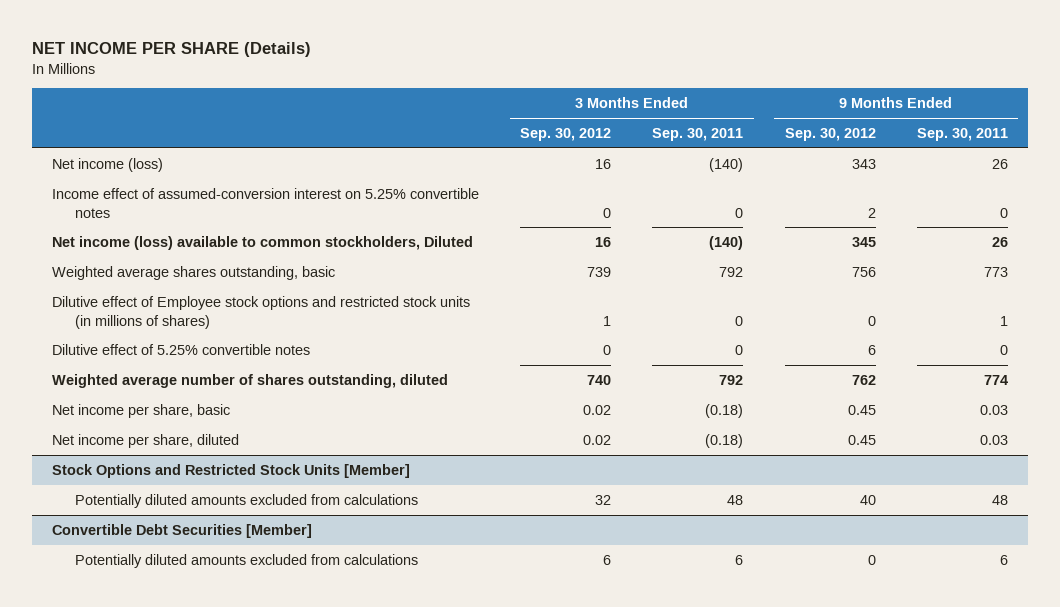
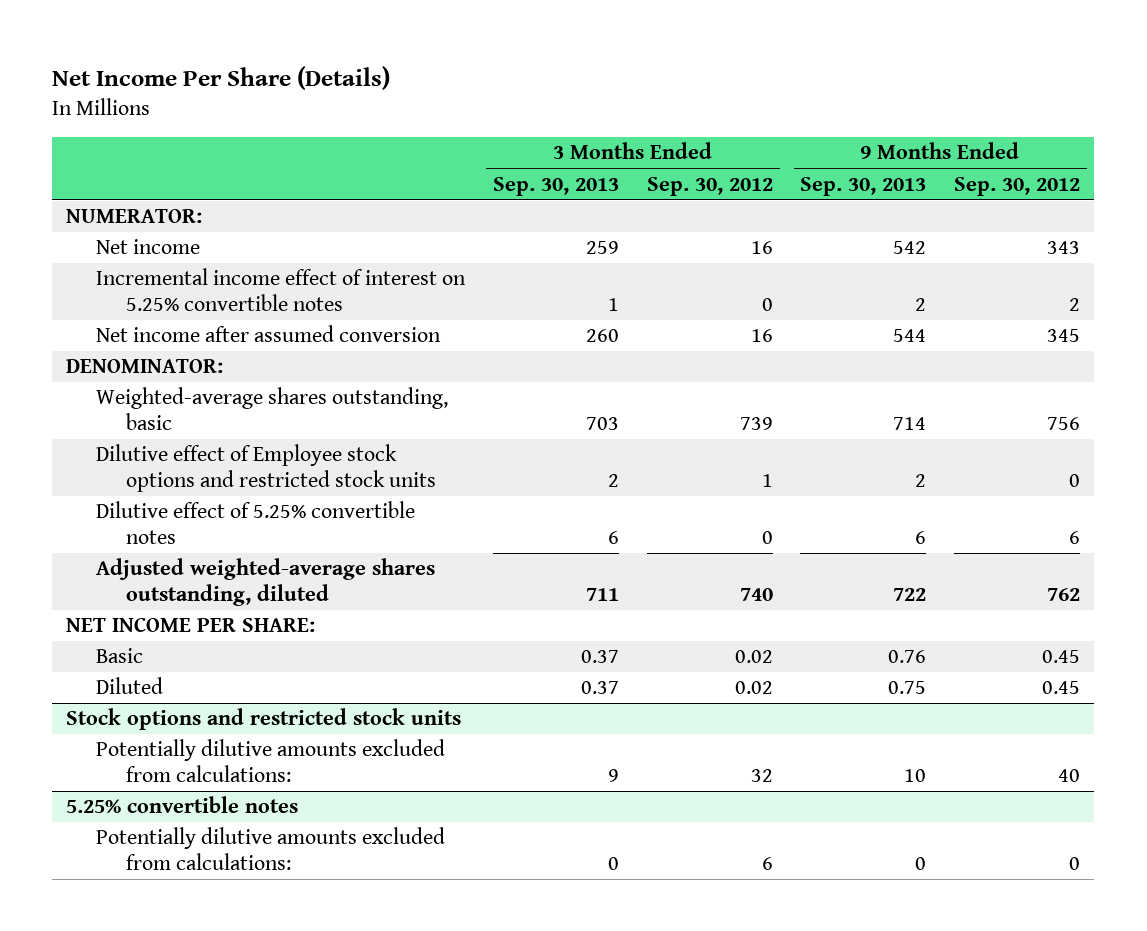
- NET INCOME PER SHARE (Details)
+ Net Income Per Share (Details)
- | 3 Months Ended Sep. 30, 2012 | 3 Months Ended Sep. 30, 2011 | 9 Months Ended Sep. 30, 2012 | 9 Months Ended Sep. 30, 2011
+ | 3 Months Ended Sep. 30, 2013 | 3 Months Ended Sep. 30, 2012 | 9 Months Ended Sep. 30, 2013 | 9 Months Ended Sep. 30, 2012
- Net income (loss) | 16 | (140) | 343 | 26
- Income effect of assumed-conversion interest on 5.25% convertible notes | 0 | 0 | 2 | 0
- Net income (loss) available to common stockholders, Diluted | 16 | (140) | 345 | 26
- Weighted average shares outstanding, basic | 739 | 792 | 756 | 773
- Dilutive effect of Employee stock options and restricted stock units (in millions of shares) | 1 | 0 | 0 | 1
+ NUMERATOR:
+ Net income | 259 | 16 | 542 | 343
+ Incremental income effect of interest on 5.25% convertible notes | 1 | 0 | 2 | 2
+ Net income after assumed conversion | 260 | 16 | 544 | 345
+ DENOMINATOR:
+ Weighted-average shares outstanding, basic | 703 | 739 | 714 | 756
+ Dilutive effect of Employee stock options and restricted stock units | 2 | 1 | 2 | 0
- Weighted average number of shares outstanding, diluted | 740 | 792 | 762 | 774
- Net income per share, basic | 0.02 | (0.18) | 0.45 | 0.03
- Net income per share, diluted | 0.02 | (0.18) | 0.45 | 0.03
- Stock Options and Restricted Stock Units [Member]
- Potentially diluted amounts excluded from calculations | 32 | 48 | 40 | 48
- Convertible Debt Securities [Member]
- Potentially diluted amounts excluded from calculations | 6 | 6 | 0 | 6
+ Adjusted weighted-average shares outstanding, diluted | 711 | 740 | 722 | 762
+ NET INCOME PER SHARE:
+ Basic | 0.37 | 0.02 | 0.76 | 0.45
+ Diluted | 0.37 | 0.02 | 0.75 | 0.45
+ Stock options and restricted stock units
+ Potentially dilutive amounts excluded from calculations: | 9 | 32 | 10 | 40
+ 5.25% convertible notes
+ Potentially dilutive amounts excluded from calculations: | 0 | 6 | 0 | 0

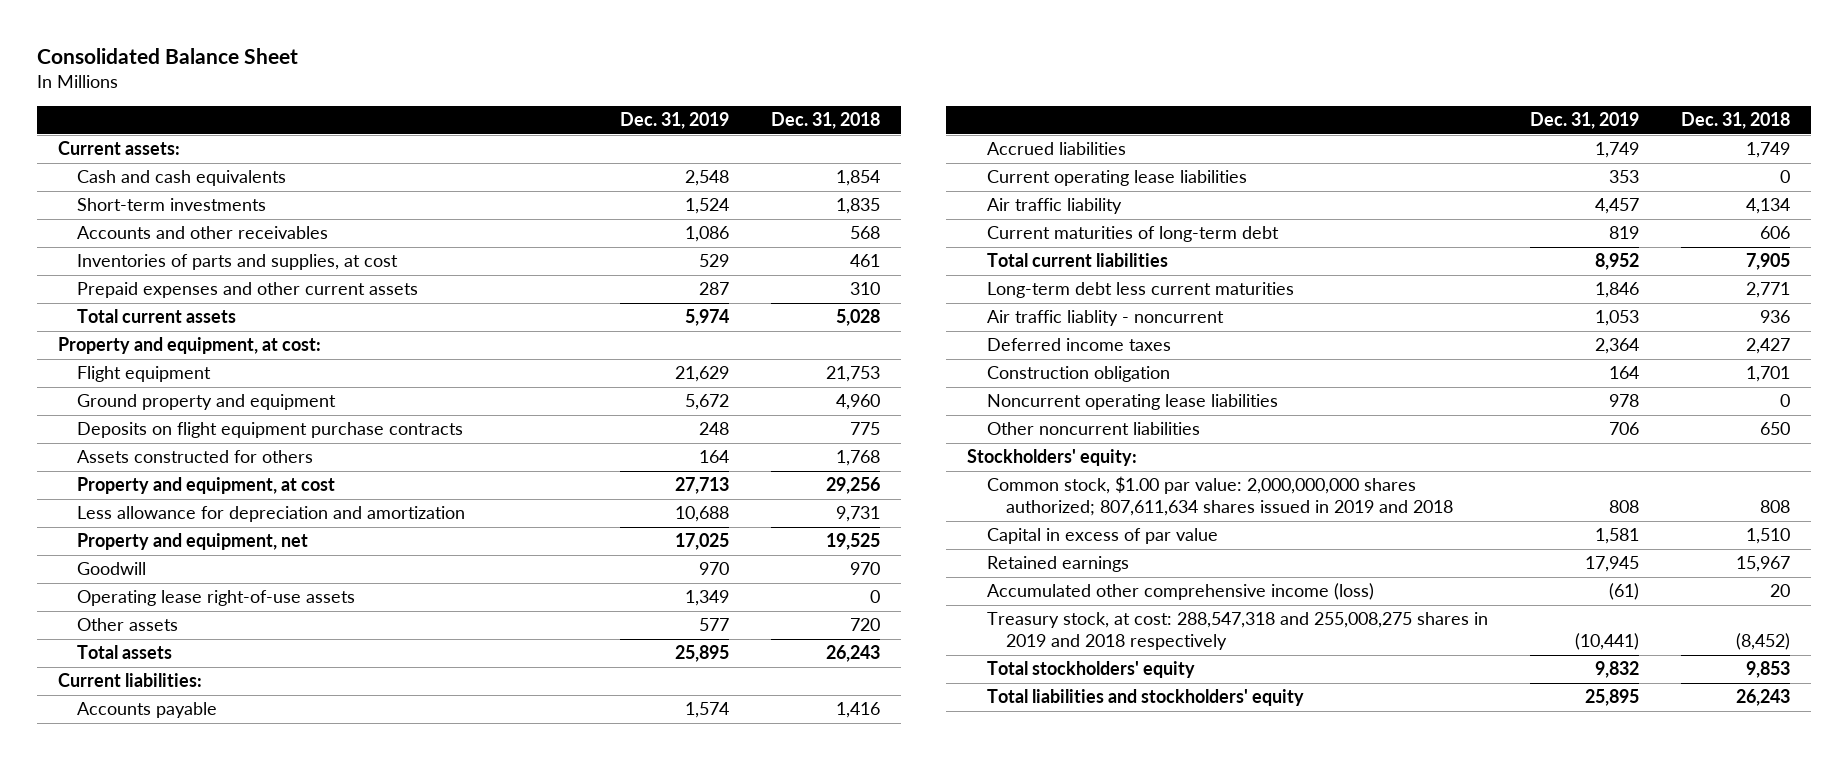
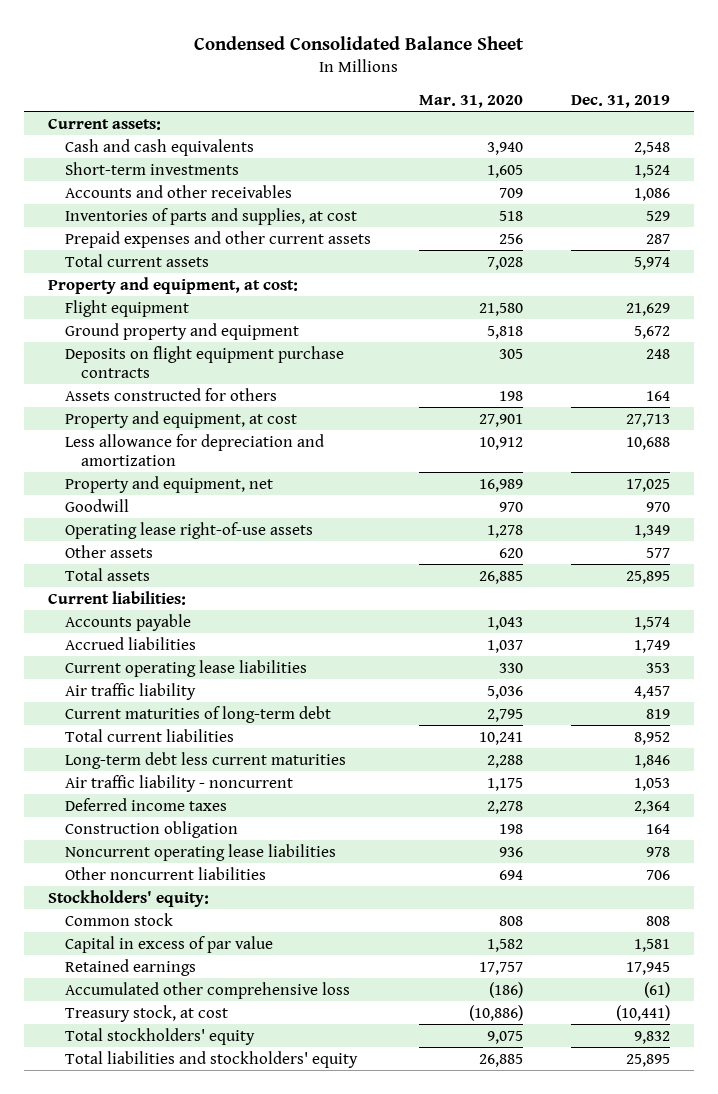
- Consolidated Balance Sheet
+ Condensed Consolidated Balance Sheet
- | Dec. 31, 2019 | Dec. 31, 2018
+ | Mar. 31, 2020 | Dec. 31, 2019
- Air traffic liablity - noncurrent | 1,053 | 936
+ Air traffic liability - noncurrent | 1,175 | 1,053
- Common stock, $1.00 par value: 2,000,000,000 shares authorized; 807,611,634 shares issued in 2019 and 2018 | 808 | 808
+ Common stock | 808 | 808
- Accumulated other comprehensive income (loss) | (61) | 20
- Treasury stock, at cost: 288,547,318 and 255,008,275 shares in 2019 and 2018 respectively | (10,441) | (8,452)
+ Accumulated other comprehensive loss | (186) | (61)
+ Treasury stock, at cost | (10,886) | (10,441)

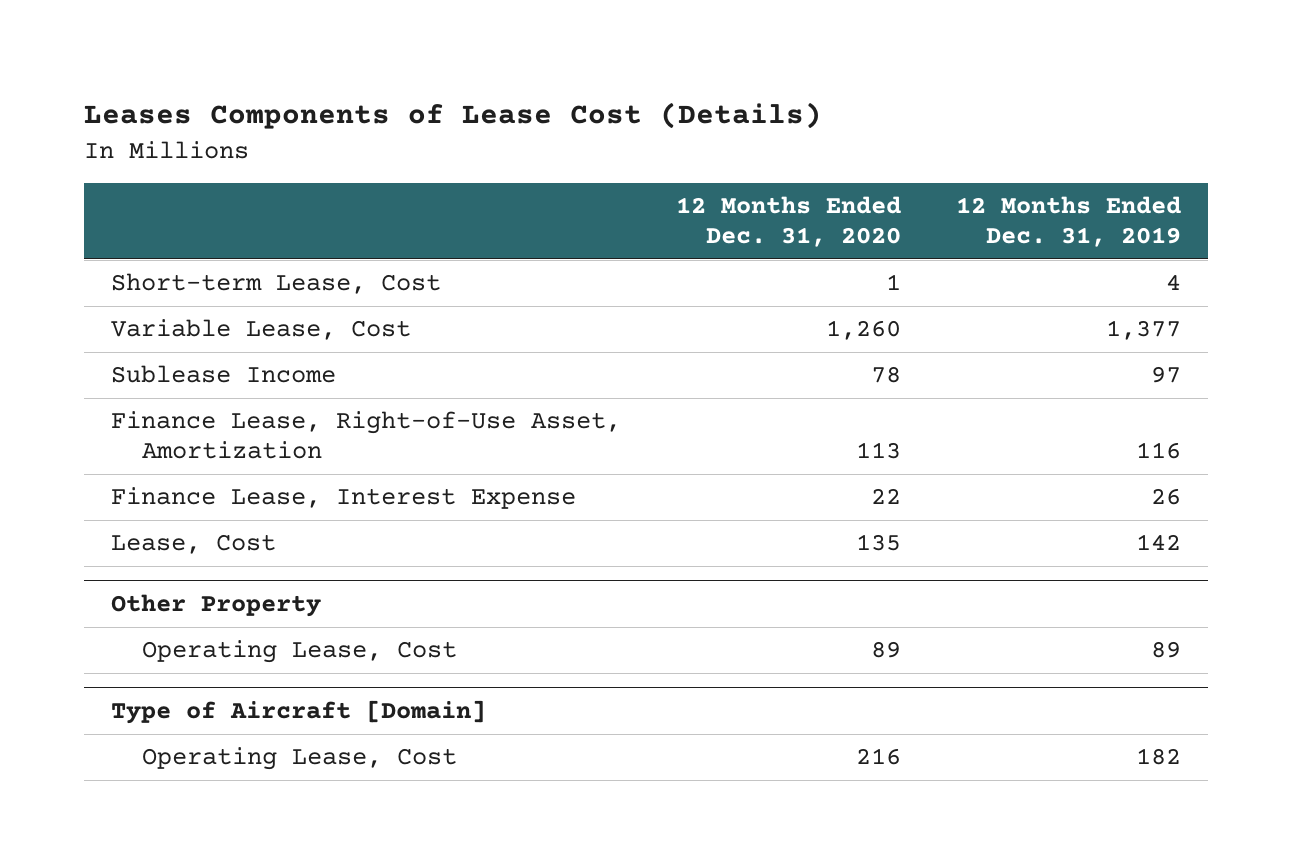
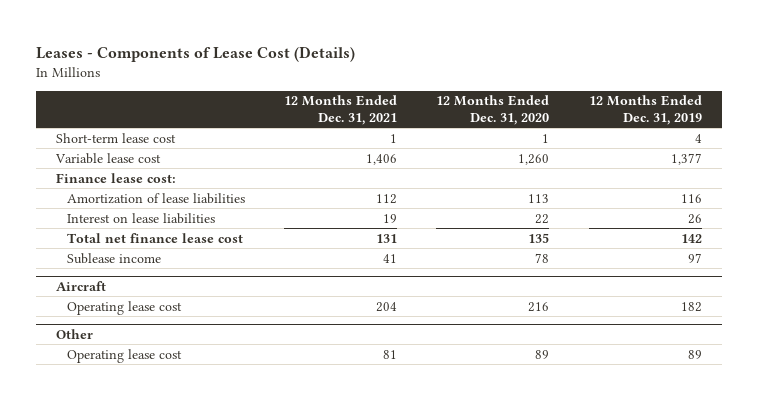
- Leases Components of Lease Cost (Details)
+ Leases - Components of Lease Cost (Details)
- | 12 Months Ended Dec. 31, 2020 | 12 Months Ended Dec. 31, 2019
+ | 12 Months Ended Dec. 31, 2021 | 12 Months Ended Dec. 31, 2020 | 12 Months Ended Dec. 31, 2019
- Short-term Lease, Cost | 1 | 4
- Variable Lease, Cost | 1,260 | 1,377
- Sublease Income | 78 | 97
- Finance Lease, Right-of-Use Asset, Amortization | 113 | 116
- Finance Lease, Interest Expense | 22 | 26
- Lease, Cost | 135 | 142
- Other Property
- Operating Lease, Cost | 89 | 89
- Type of Aircraft [Domain]
- Operating Lease, Cost | 216 | 182
+ Short-term lease cost | 1 | 1 | 4
+ Variable lease cost | 1,406 | 1,260 | 1,377
+ Finance lease cost:
+ Amortization of lease liabilities | 112 | 113 | 116
+ Interest on lease liabilities | 19 | 22 | 26
+ Total net finance lease cost | 131 | 135 | 142
+ Sublease income | 41 | 78 | 97
+ Aircraft
+ Operating lease cost | 204 | 216 | 182
+ Other
+ Operating lease cost | 81 | 89 | 89

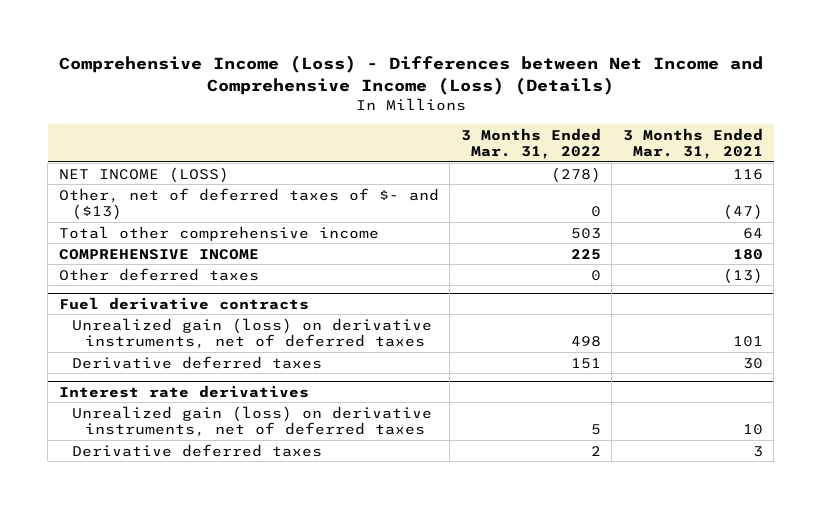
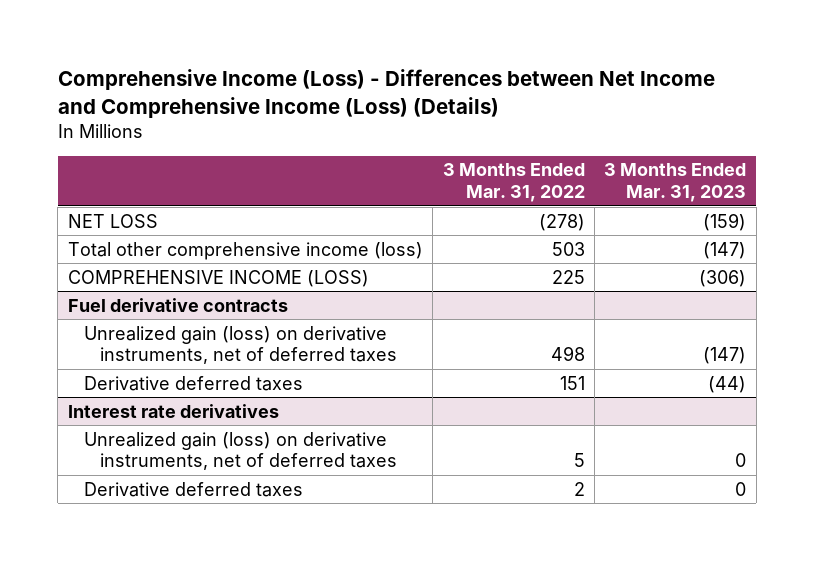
- | 3 Months Ended Mar. 31, 2022 | 3 Months Ended Mar. 31, 2021
+ | 3 Months Ended Mar. 31, 2022 | 3 Months Ended Mar. 31, 2023
- NET INCOME (LOSS) | (278) | 116
- Other, net of deferred taxes of $- and ($13) | 0 | (47)
- Total other comprehensive income | 503 | 64
- COMPREHENSIVE INCOME | 225 | 180
- Other deferred taxes | 0 | (13)
+ NET LOSS | (278) | (159)
+ Total other comprehensive income (loss) | 503 | (147)
+ COMPREHENSIVE INCOME (LOSS) | 225 | (306)

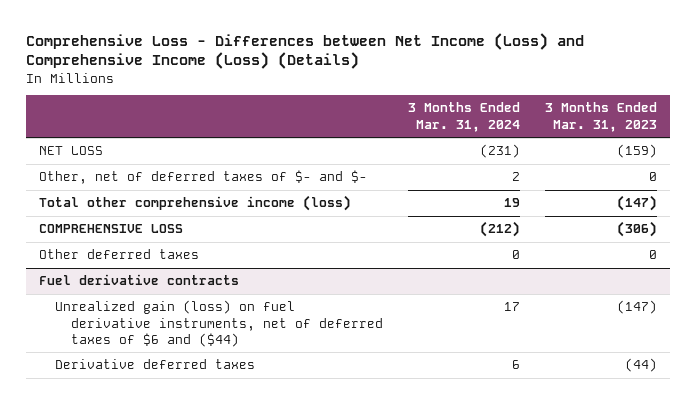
- Comprehensive Income (Loss) - Differences between Net Income and Comprehensive Income (Loss) (Details)
+ Comprehensive Loss - Differences between Net Income (Loss) and Comprehensive Income (Loss) (Details)
- | 3 Months Ended Mar. 31, 2022 | 3 Months Ended Mar. 31, 2023
+ | 3 Months Ended Mar. 31, 2024 | 3 Months Ended Mar. 31, 2023
+ Other, net of deferred taxes of $- and $- | 2 | 0
- COMPREHENSIVE INCOME (LOSS) | 225 | (306)
+ COMPREHENSIVE LOSS | (212) | (306)
+ Other deferred taxes | 0 | 0
@ Fuel derivative contracts
- Unrealized gain (loss) on derivative instruments, net of deferred taxes | 498 | (147)
+ Unrealized gain (loss) on fuel derivative instruments, net of deferred taxes of $6 and ($44) | 17 | (147)
- Interest rate derivatives
- Unrealized gain (loss) on derivative instruments, net of deferred taxes | 5 | 0
- Derivative deferred taxes | 2 | 0

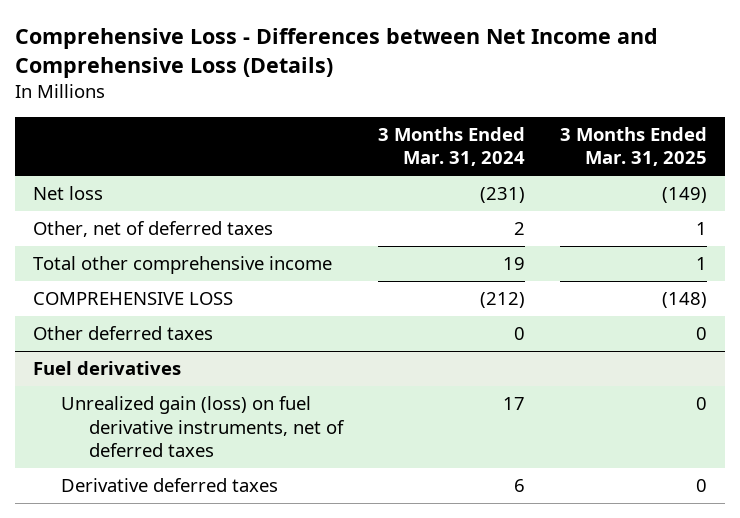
- Comprehensive Loss - Differences between Net Income (Loss) and Comprehensive Income (Loss) (Details)
+ Comprehensive Loss - Differences between Net Income and Comprehensive Loss (Details)
- | 3 Months Ended Mar. 31, 2024 | 3 Months Ended Mar. 31, 2023
+ | 3 Months Ended Mar. 31, 2024 | 3 Months Ended Mar. 31, 2025
- NET LOSS | (231) | (159)
- Other, net of deferred taxes of $- and $- | 2 | 0
- Total other comprehensive income (loss) | 19 | (147)
+ Net loss | (231) | (149)
+ Other, net of deferred taxes | 2 | 1
+ Total other comprehensive income | 19 | 1
- Fuel derivative contracts
- Unrealized gain (loss) on fuel derivative instruments, net of deferred taxes of $6 and ($44) | 17 | (147)
+ Fuel derivatives
+ Unrealized gain (loss) on fuel derivative instruments, net of deferred taxes | 17 | 0

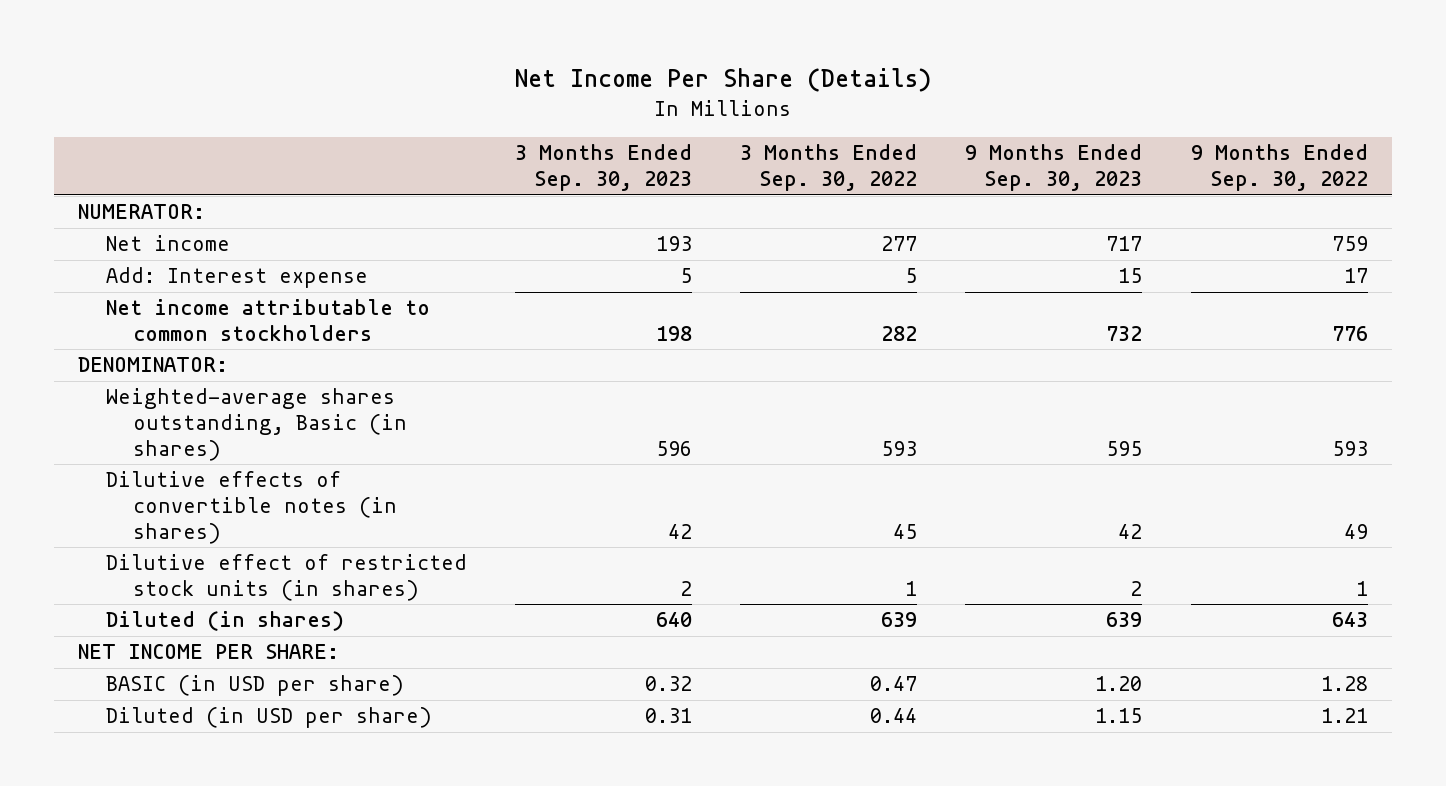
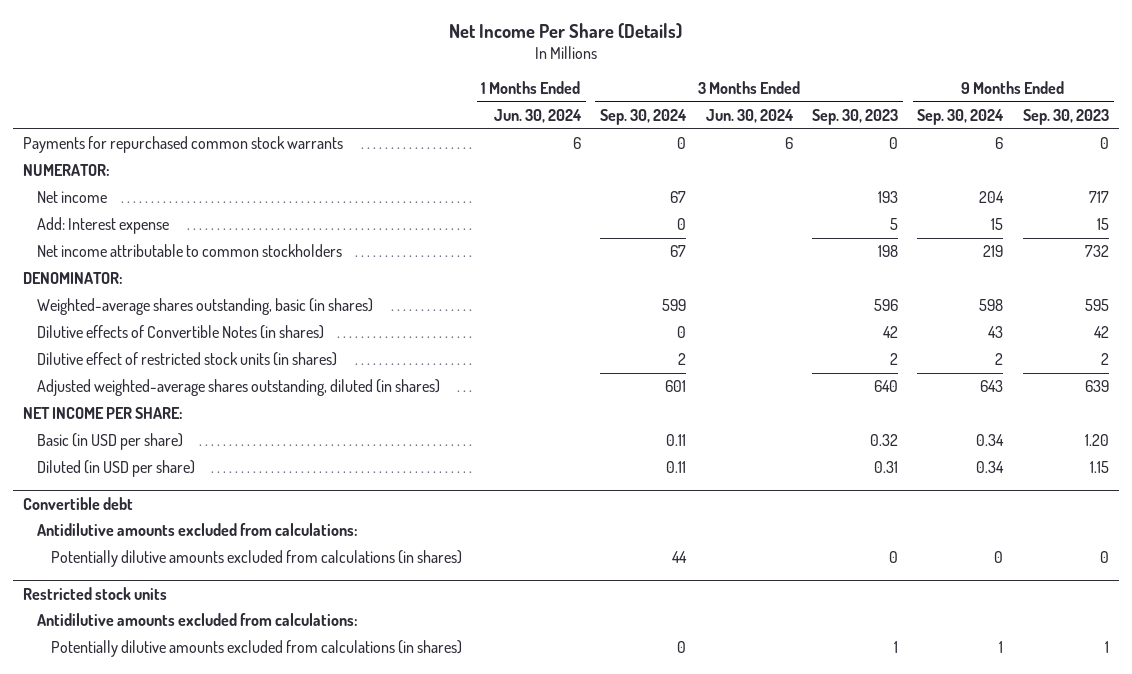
- | 3 Months Ended Sep. 30, 2023 | 3 Months Ended Sep. 30, 2022 | 9 Months Ended Sep. 30, 2023 | 9 Months Ended Sep. 30, 2022
+ | 1 Months Ended Jun. 30, 2024 | 3 Months Ended Sep. 30, 2024 | 3 Months Ended Jun. 30, 2024 | 3 Months Ended Sep. 30, 2023 | 9 Months Ended Sep. 30, 2024 | 9 Months Ended Sep. 30, 2023
+ Payments for repurchased common stock warrants | 6 | 0 | 6 | 0 | 6 | 0
- Weighted-average shares outstanding, Basic (in shares) | 596 | 593 | 595 | 593
- Dilutive effects of convertible notes (in shares) | 42 | 45 | 42 | 49
+ Weighted-average shares outstanding, basic (in shares) | | 599 | | 596 | 598 | 595
+ Dilutive effects of Convertible Notes (in shares) | | 0 | | 42 | 43 | 42
- Diluted (in shares) | 640 | 639 | 639 | 643
+ Adjusted weighted-average shares outstanding, diluted (in shares) | | 601 | | 640 | 643 | 639
- BASIC (in USD per share) | 0.32 | 0.47 | 1.20 | 1.28
+ Basic (in USD per share) | | 0.11 | | 0.32 | 0.34 | 1.20
+ Convertible debt
+ Antidilutive amounts excluded from calculations:
+ Potentially dilutive amounts excluded from calculations (in shares) | | 44 | | 0 | 0 | 0
+ Restricted stock units
+ Antidilutive amounts excluded from calculations:
+ Potentially dilutive amounts excluded from calculations (in shares) | | 0 | | 1 | 1 | 1

